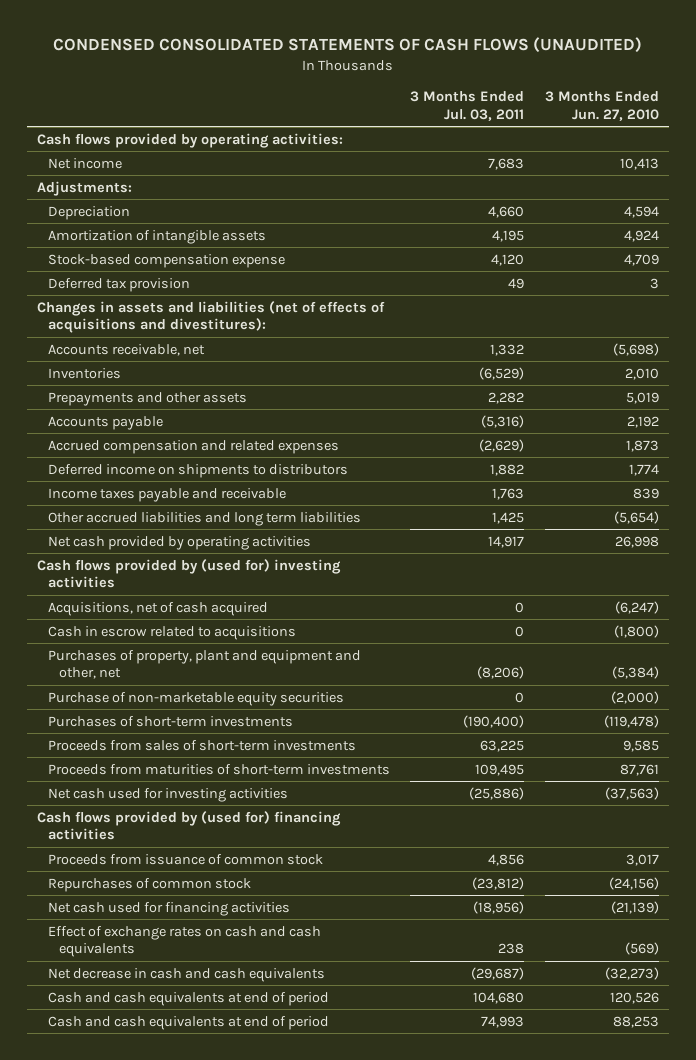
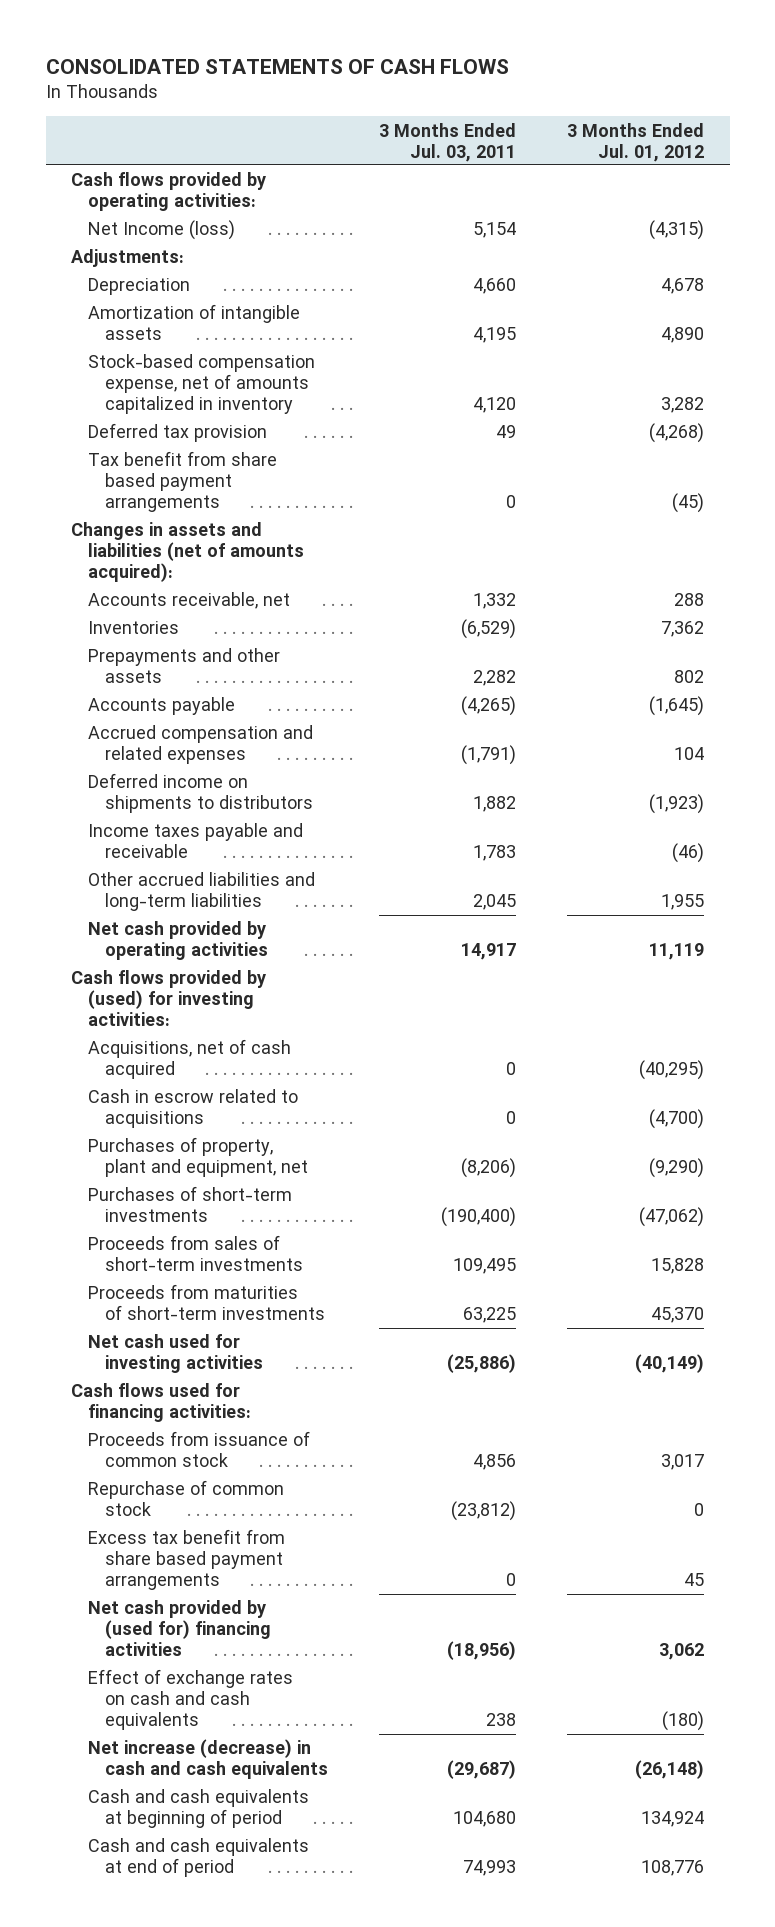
- CONDENSED CONSOLIDATED STATEMENTS OF CASH FLOWS (UNAUDITED)
+ CONSOLIDATED STATEMENTS OF CASH FLOWS
- | 3 Months Ended Jul. 03, 2011 | 3 Months Ended Jun. 27, 2010
+ | 3 Months Ended Jul. 03, 2011 | 3 Months Ended Jul. 01, 2012
- Net income | 7,683 | 10,413
+ Net Income (loss) | 5,154 | (4,315)
- Stock-based compensation expense | 4,120 | 4,709
+ Stock-based compensation expense, net of amounts capitalized in inventory | 4,120 | 3,282
- Changes in assets and liabilities (net of effects of acquisitions and divestitures):
+ Tax benefit from share based payment arrangements | 0 | (45)
+ Changes in assets and liabilities (net of amounts acquired):
- Accounts payable | (5,316) | 2,192
- Accrued compensation and related expenses | (2,629) | 1,873
+ Accounts payable | (4,265) | (1,645)
+ Accrued compensation and related expenses | (1,791) | 104
- Income taxes payable and receivable | 1,763 | 839
- Other accrued liabilities and long term liabilities | 1,425 | (5,654)
+ Income taxes payable and receivable | 1,783 | (46)
+ Other accrued liabilities and long-term liabilities | 2,045 | 1,955
- Cash flows provided by (used for) investing activities
+ Cash flows provided by (used) for investing activities:
- Purchases of property, plant and equipment and other, net | (8,206) | (5,384)
- Purchase of non-marketable equity securities | 0 | (2,000)
+ Purchases of property, plant and equipment, net | (8,206) | (9,290)
- Proceeds from sales of short-term investments | 63,225 | 9,585
- Proceeds from maturities of short-term investments | 109,495 | 87,761
+ Proceeds from sales of short-term investments | 109,495 | 15,828
+ Proceeds from maturities of short-term investments | 63,225 | 45,370
- Cash flows provided by (used for) financing activities
+ Cash flows used for financing activities:
- Repurchases of common stock | (23,812) | (24,156)
- Net cash used for financing activities | (18,956) | (21,139)
+ Repurchase of common stock | (23,812) | 0
+ Excess tax benefit from share based payment arrangements | 0 | 45
+ Net cash provided by (used for) financing activities | (18,956) | 3,062
- Net decrease in cash and cash equivalents | (29,687) | (32,273)
- Cash and cash equivalents at end of period | 104,680 | 120,526
+ Net increase (decrease) in cash and cash equivalents | (29,687) | (26,148)
+ Cash and cash equivalents at beginning of period | 104,680 | 134,924

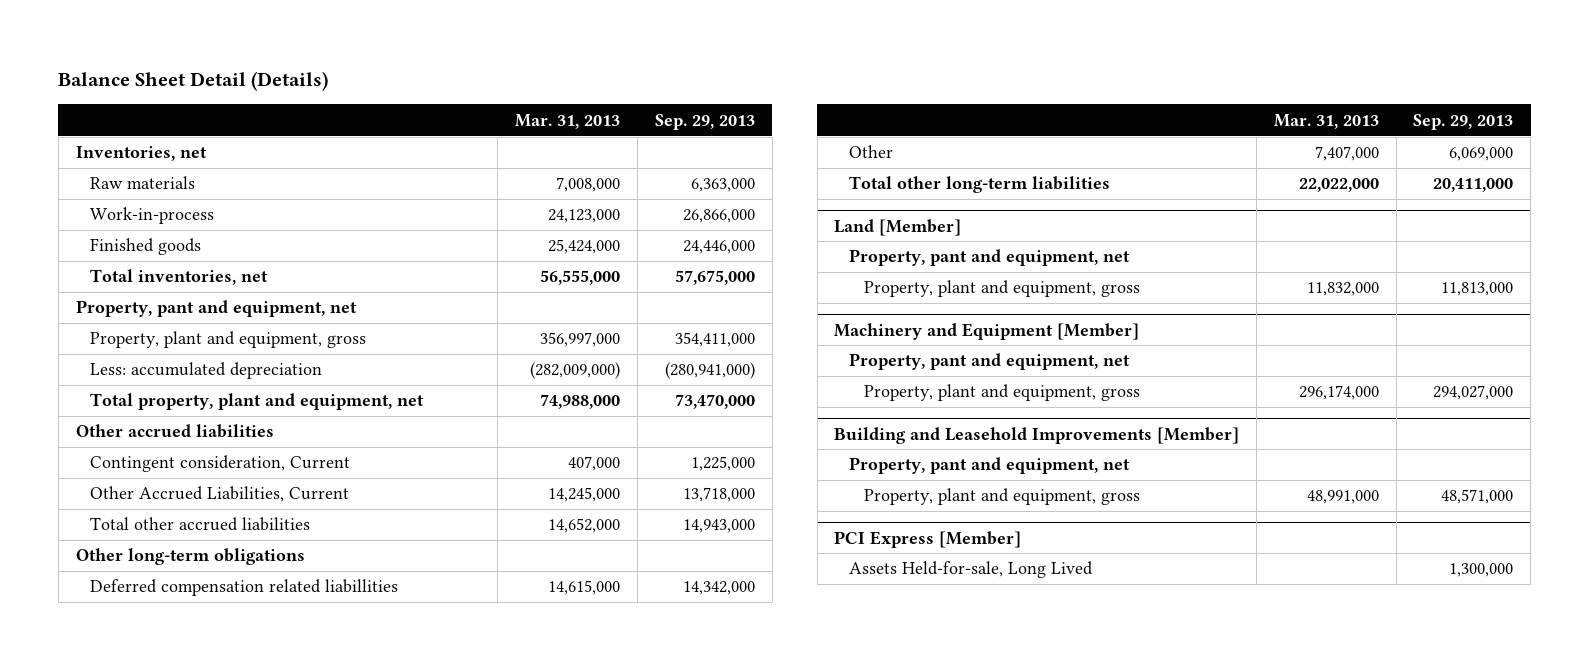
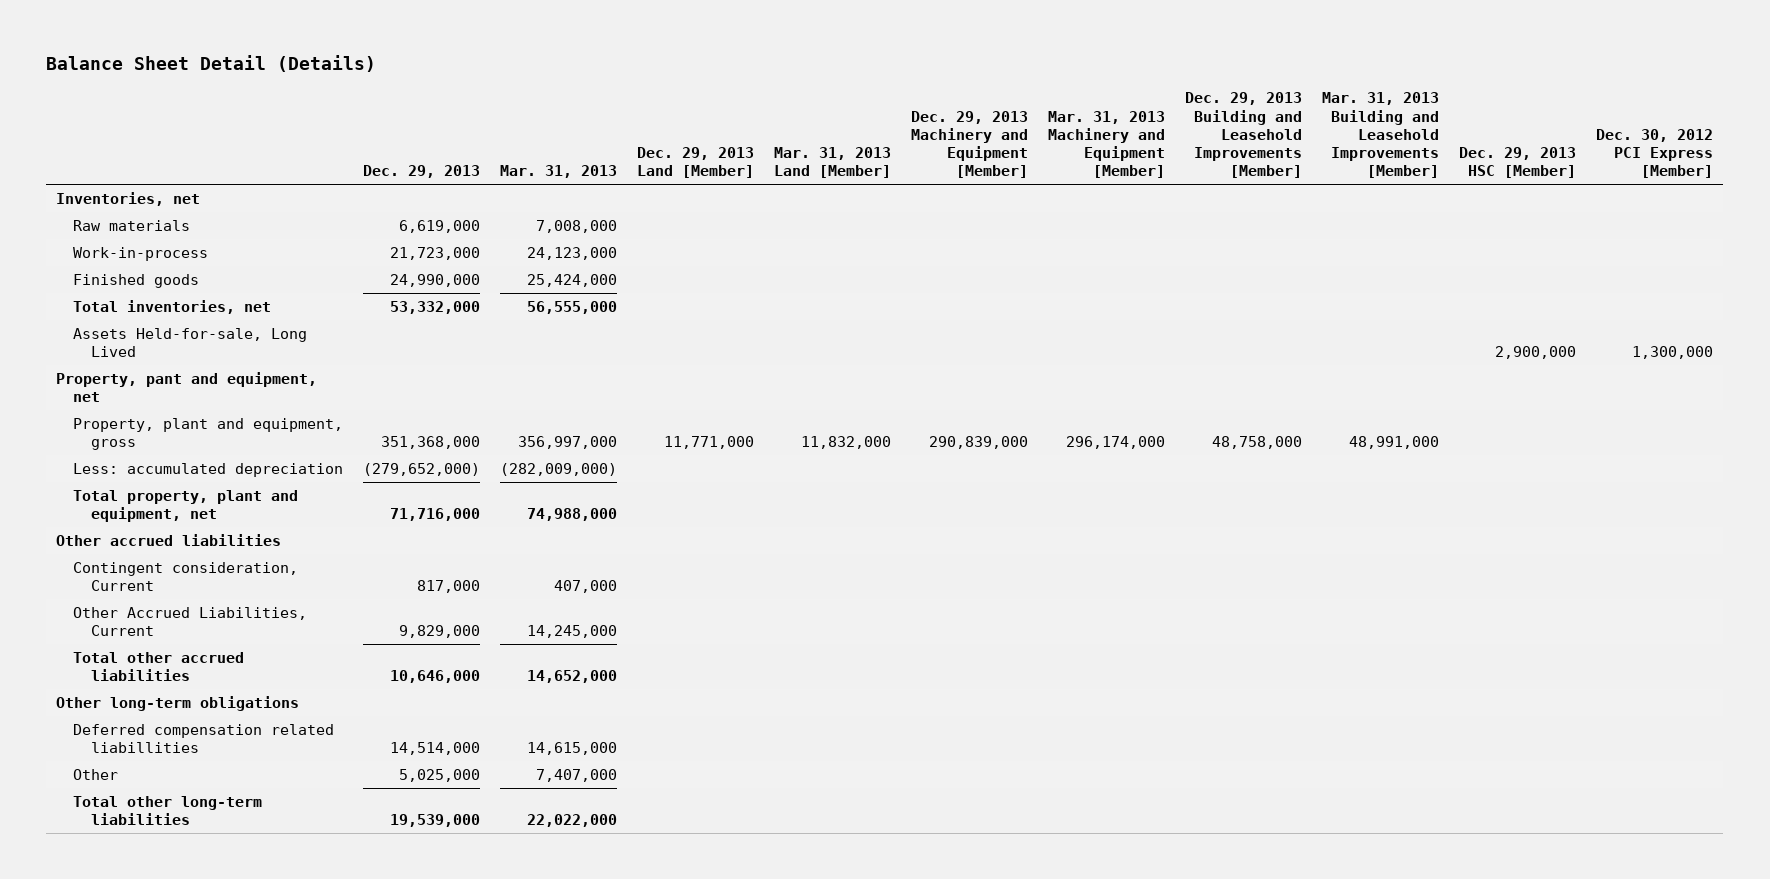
- | Mar. 31, 2013 | Sep. 29, 2013
+ | Dec. 29, 2013 | Mar. 31, 2013 | Dec. 29, 2013 Land [Member] | Mar. 31, 2013 Land [Member] | Dec. 29, 2013 Machinery and Equipment [Member] | Mar. 31, 2013 Machinery and Equipment [Member] | Dec. 29, 2013 Building and Leasehold Improvements [Member] | Mar. 31, 2013 Building and Leasehold Improvements [Member] | Dec. 29, 2013 HSC [Member] | Dec. 30, 2012 PCI Express [Member]
+ Assets Held-for-sale, Long Lived | | | | | | | | | 2,900,000 | 1,300,000
- Land [Member]
- Property, pant and equipment, net
- Property, plant and equipment, gross | 11,832,000 | 11,813,000
- Machinery and Equipment [Member]
- Property, pant and equipment, net
- Property, plant and equipment, gross | 296,174,000 | 294,027,000
- Building and Leasehold Improvements [Member]
- Property, pant and equipment, net
- Property, plant and equipment, gross | 48,991,000 | 48,571,000
- PCI Express [Member]
- Assets Held-for-sale, Long Lived | | 1,300,000

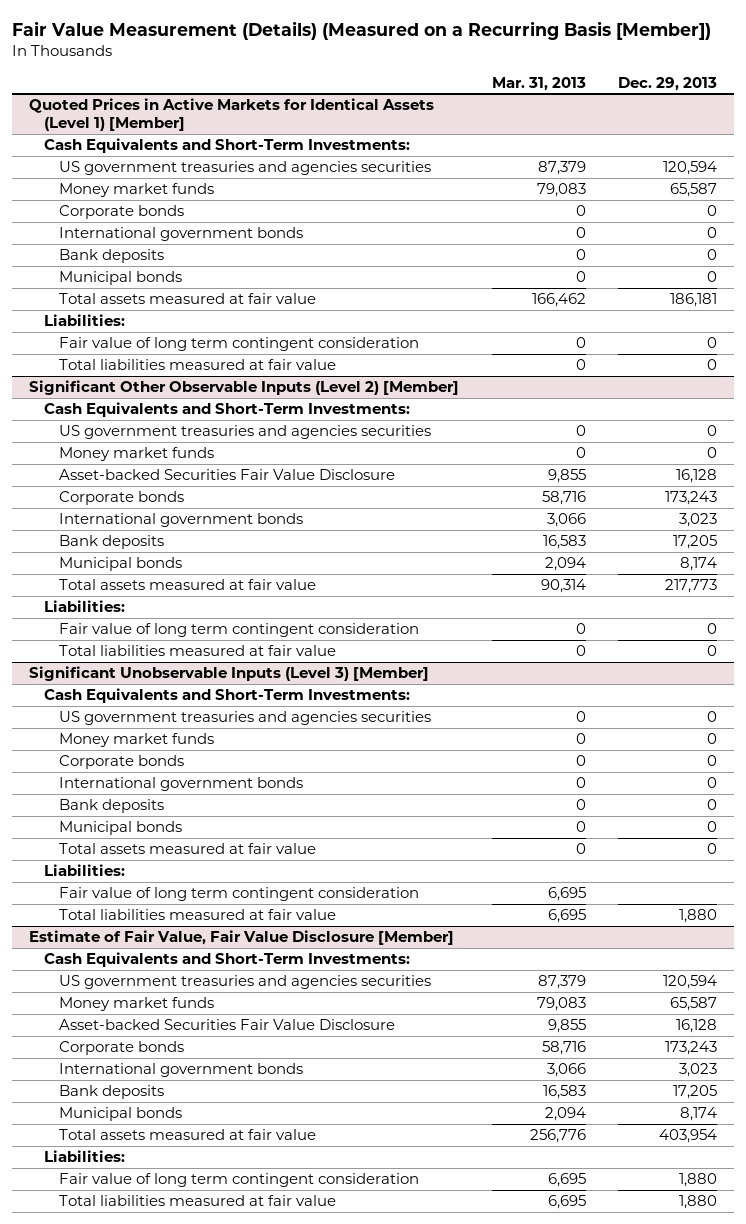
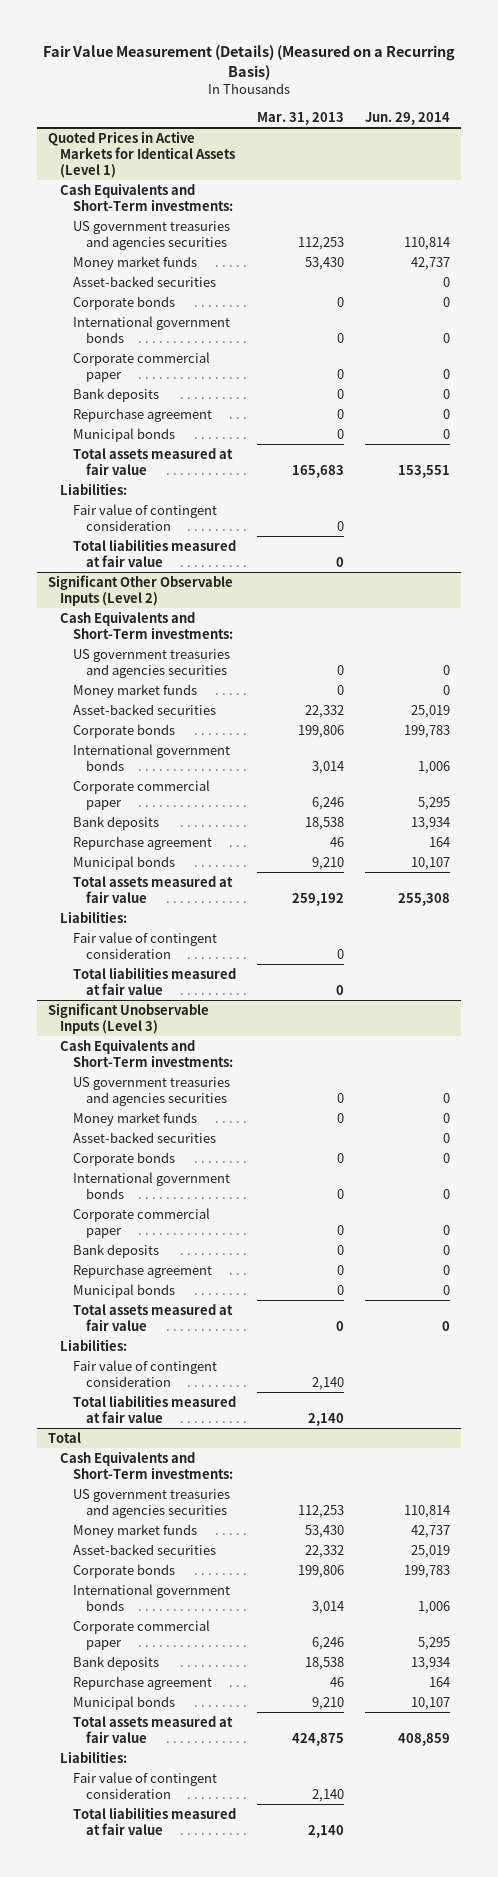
- Fair Value Measurement (Details) (Measured on a Recurring Basis [Member])
+ Fair Value Measurement (Details) (Measured on a Recurring Basis)
- | Mar. 31, 2013 | Dec. 29, 2013
+ | Mar. 31, 2013 | Jun. 29, 2014
- Quoted Prices in Active Markets for Identical Assets (Level 1) [Member]
- Cash Equivalents and Short-Term Investments:
- US government treasuries and agencies securities | 87,379 | 120,594
- Money market funds | 79,083 | 65,587
+ Quoted Prices in Active Markets for Identical Assets (Level 1)
+ Cash Equivalents and Short-Term investments:
+ US government treasuries and agencies securities | 112,253 | 110,814
+ Money market funds | 53,430 | 42,737
+ Asset-backed securities | | 0
+ Corporate commercial paper | 0 | 0
+ Repurchase agreement | 0 | 0
- Total assets measured at fair value | 166,462 | 186,181
+ Total assets measured at fair value | 165,683 | 153,551
- Fair value of long term contingent consideration | 0 | 0
+ Fair value of contingent consideration | 0 |
- Significant Other Observable Inputs (Level 2) [Member]
- Cash Equivalents and Short-Term Investments:
+ Significant Other Observable Inputs (Level 2)
+ Cash Equivalents and Short-Term investments:
- Asset-backed Securities Fair Value Disclosure | 9,855 | 16,128
- Corporate bonds | 58,716 | 173,243
- International government bonds | 3,066 | 3,023
- Bank deposits | 16,583 | 17,205
- Municipal bonds | 2,094 | 8,174
- Total assets measured at fair value | 90,314 | 217,773
+ Asset-backed securities | 22,332 | 25,019
+ Corporate bonds | 199,806 | 199,783
+ International government bonds | 3,014 | 1,006
+ Corporate commercial paper | 6,246 | 5,295
+ Bank deposits | 18,538 | 13,934
+ Repurchase agreement | 46 | 164
+ Municipal bonds | 9,210 | 10,107
+ Total assets measured at fair value | 259,192 | 255,308
- Fair value of long term contingent consideration | 0 | 0
+ Fair value of contingent consideration | 0 |
- Significant Unobservable Inputs (Level 3) [Member]
- Cash Equivalents and Short-Term Investments:
+ Significant Unobservable Inputs (Level 3)
+ Cash Equivalents and Short-Term investments:
+ Asset-backed securities | | 0
+ Corporate commercial paper | 0 | 0
+ Repurchase agreement | 0 | 0
- Fair value of long term contingent consideration | 6,695 |
- Total liabilities measured at fair value | 6,695 | 1,880
- Estimate of Fair Value, Fair Value Disclosure [Member]
- Cash Equivalents and Short-Term Investments:
- US government treasuries and agencies securities | 87,379 | 120,594
- Money market funds | 79,083 | 65,587
- Asset-backed Securities Fair Value Disclosure | 9,855 | 16,128
- Corporate bonds | 58,716 | 173,243
- International government bonds | 3,066 | 3,023
- Bank deposits | 16,583 | 17,205
- Municipal bonds | 2,094 | 8,174
- Total assets measured at fair value | 256,776 | 403,954
+ Fair value of contingent consideration | 2,140 |
+ Total liabilities measured at fair value | 2,140 |
+ Total
+ Cash Equivalents and Short-Term investments:
+ US government treasuries and agencies securities | 112,253 | 110,814
+ Money market funds | 53,430 | 42,737
+ Asset-backed securities | 22,332 | 25,019
+ Corporate bonds | 199,806 | 199,783
+ International government bonds | 3,014 | 1,006
+ Corporate commercial paper | 6,246 | 5,295
+ Bank deposits | 18,538 | 13,934
+ Repurchase agreement | 46 | 164
+ Municipal bonds | 9,210 | 10,107
+ Total assets measured at fair value | 424,875 | 408,859
- Fair value of long term contingent consideration | 6,695 | 1,880
- Total liabilities measured at fair value | 6,695 | 1,880
+ Fair value of contingent consideration | 2,140 |
+ Total liabilities measured at fair value | 2,140 |

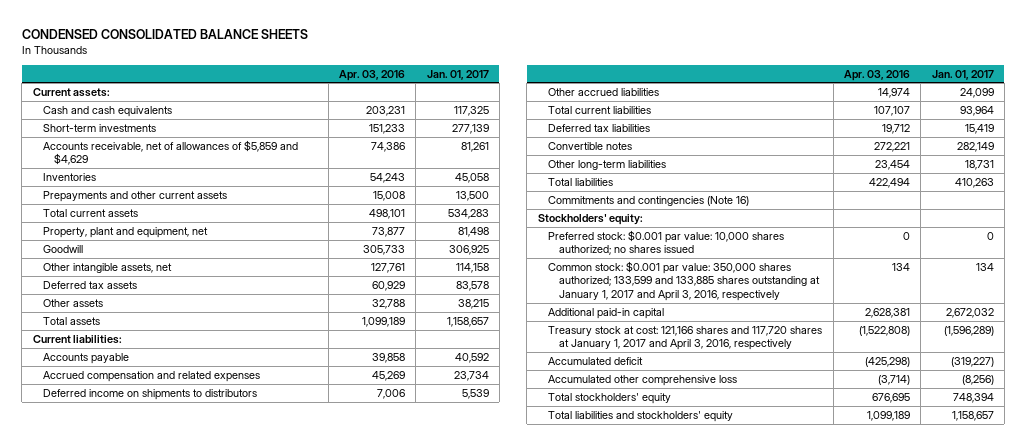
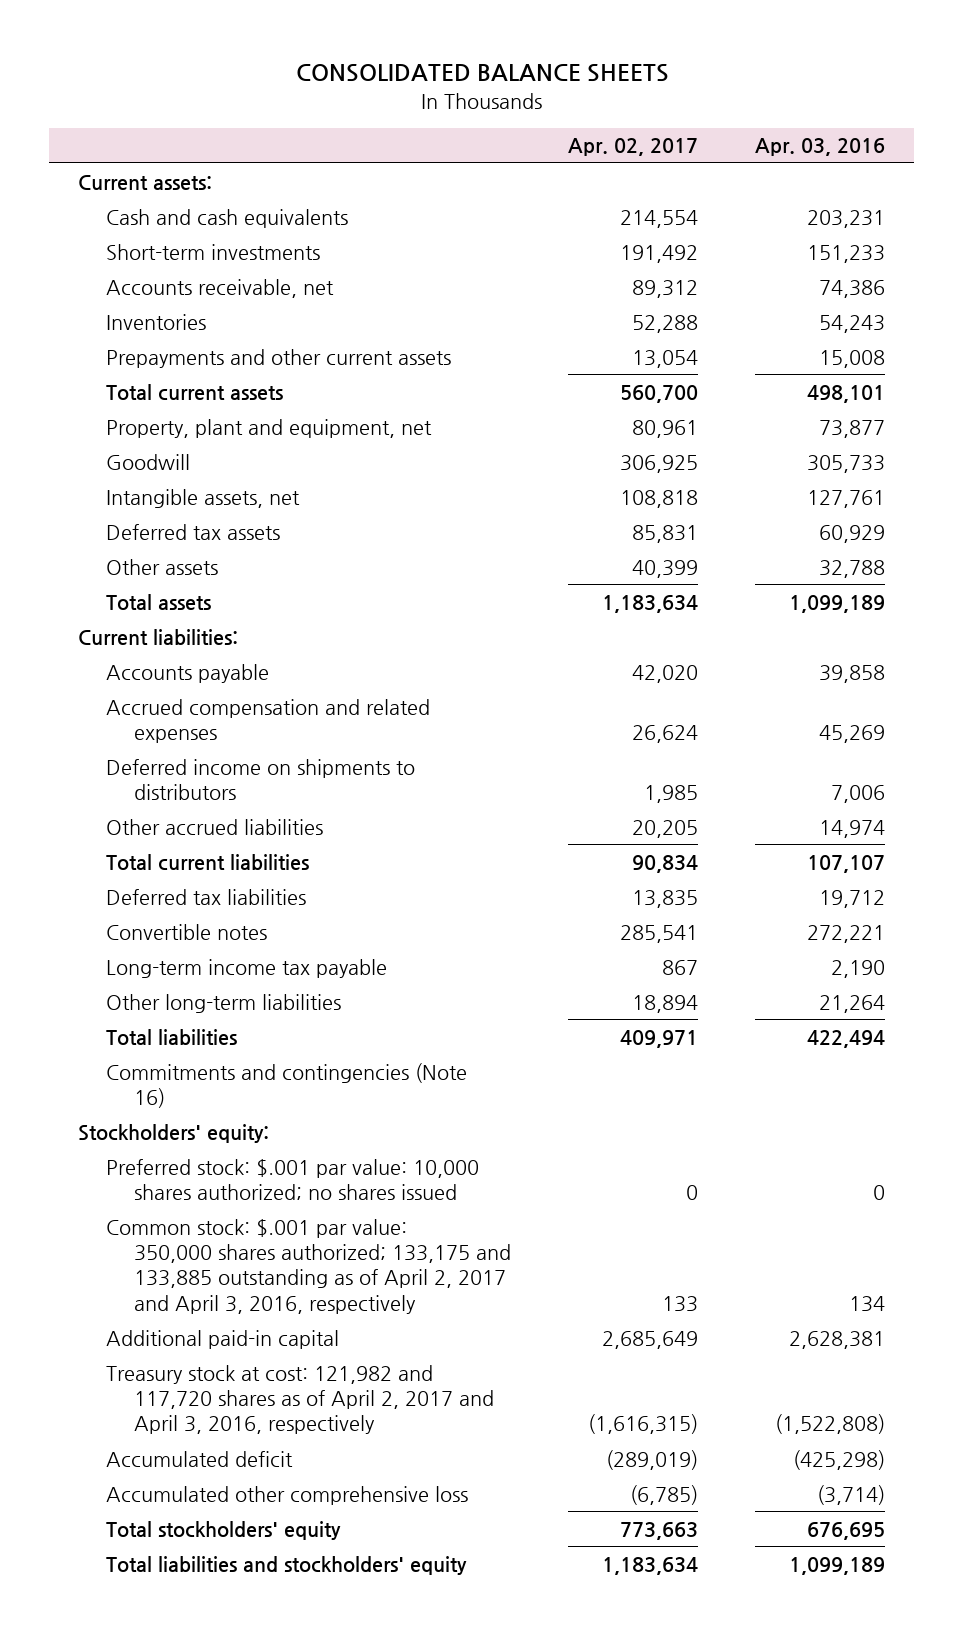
- CONDENSED CONSOLIDATED BALANCE SHEETS
+ CONSOLIDATED BALANCE SHEETS
- | Apr. 03, 2016 | Jan. 01, 2017
+ | Apr. 02, 2017 | Apr. 03, 2016
- Accounts receivable, net of allowances of $5,859 and $4,629 | 74,386 | 81,261
+ Accounts receivable, net | 89,312 | 74,386
- Other intangible assets, net | 127,761 | 114,158
+ Intangible assets, net | 108,818 | 127,761
- Other long-term liabilities | 23,454 | 18,731
+ Long-term income tax payable | 867 | 2,190
+ Other long-term liabilities | 18,894 | 21,264
- Preferred stock: $0.001 par value: 10,000 shares authorized; no shares issued | 0 | 0
- Common stock: $0.001 par value: 350,000 shares authorized; 133,599 and 133,885 shares outstanding at January 1, 2017 and April 3, 2016, respectively | 134 | 134
+ Preferred stock: $.001 par value: 10,000 shares authorized; no shares issued | 0 | 0
+ Common stock: $.001 par value: 350,000 shares authorized; 133,175 and 133,885 outstanding as of April 2, 2017 and April 3, 2016, respectively | 133 | 134
- Treasury stock at cost: 121,166 shares and 117,720 shares at January 1, 2017 and April 3, 2016, respectively | (1,522,808) | (1,596,289)
+ Treasury stock at cost: 121,982 and 117,720 shares as of April 2, 2017 and April 3, 2016, respectively | (1,616,315) | (1,522,808)

